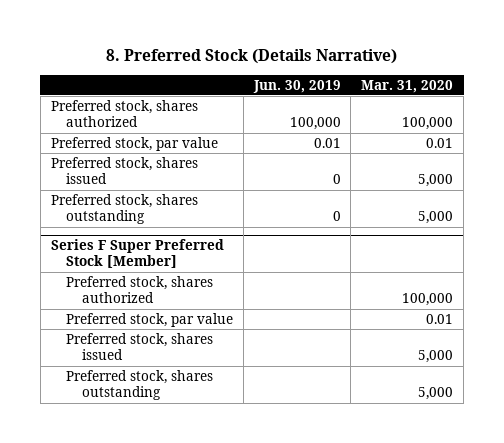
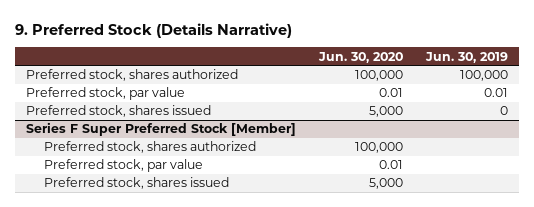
- 8. Preferred Stock (Details Narrative)
+ 9. Preferred Stock (Details Narrative)
- | Jun. 30, 2019 | Mar. 31, 2020
+ | Jun. 30, 2020 | Jun. 30, 2019
- Preferred stock, shares outstanding | 0 | 5,000
@ Series F Super Preferred Stock [Member]
- Preferred stock, shares outstanding | | 5,000

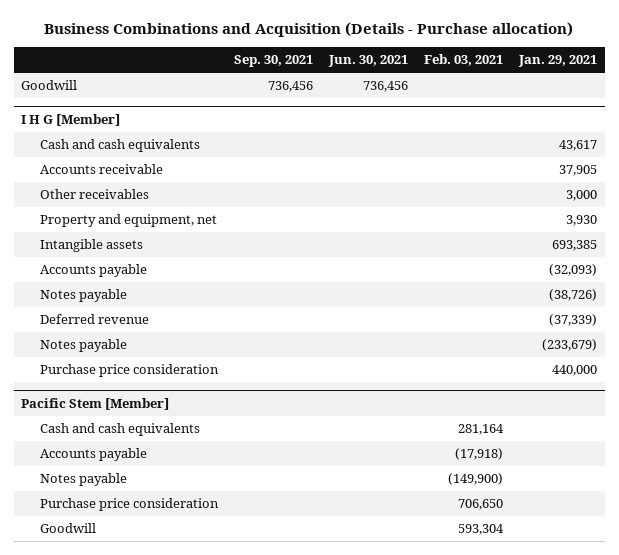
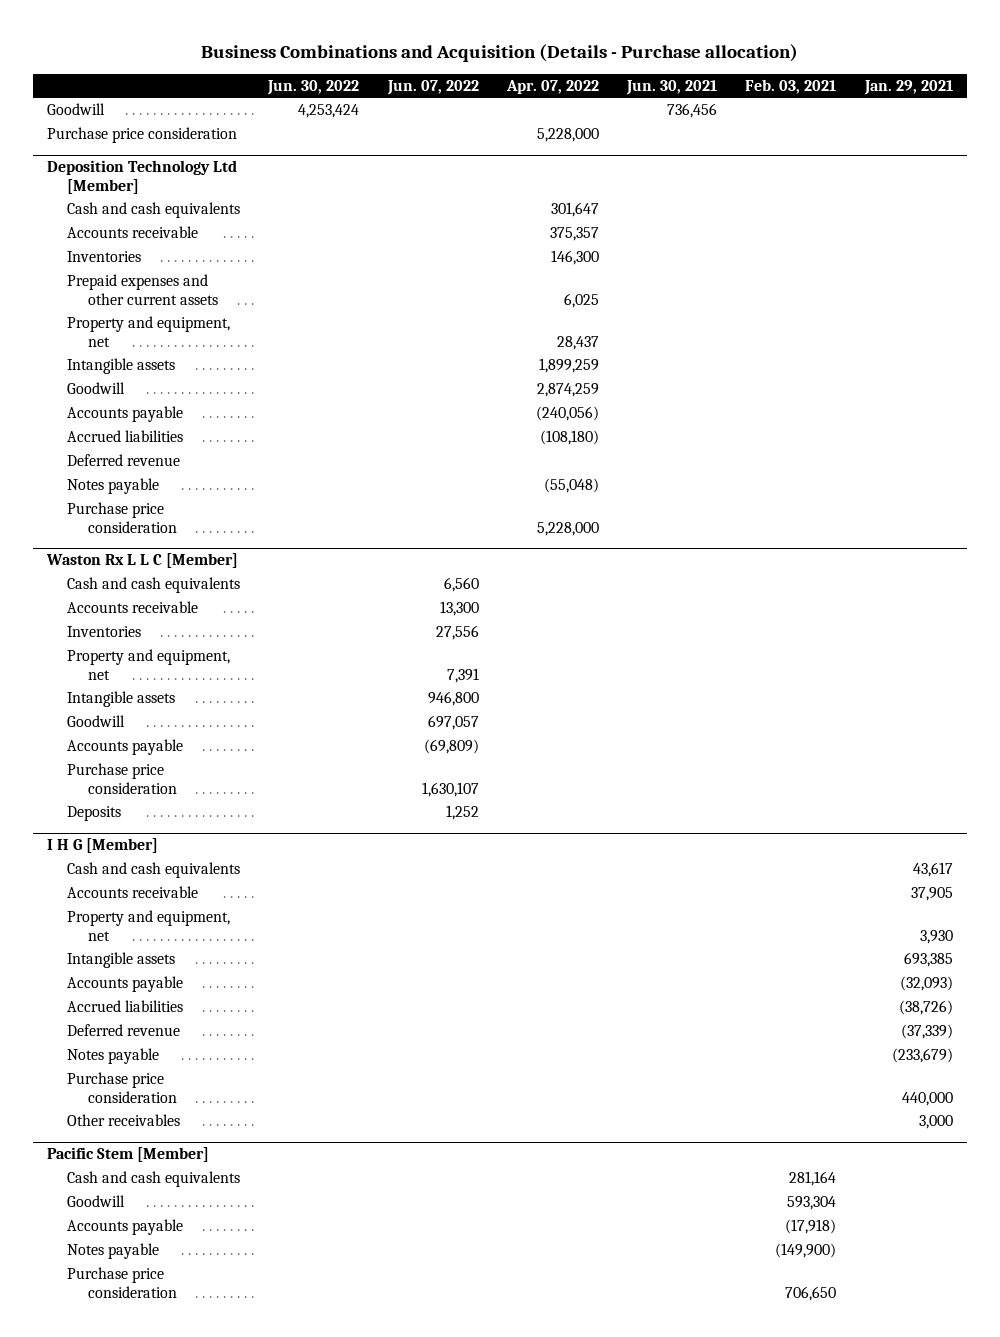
- | Sep. 30, 2021 | Jun. 30, 2021 | Feb. 03, 2021 | Jan. 29, 2021
+ | Jun. 30, 2022 | Jun. 07, 2022 | Apr. 07, 2022 | Jun. 30, 2021 | Feb. 03, 2021 | Jan. 29, 2021
+ Purchase price consideration | | | 5,228,000 | | |
+ Deposition Technology Ltd [Member]
+ Cash and cash equivalents | | | 301,647 | | |
+ Accounts receivable | | | 375,357 | | |
+ Inventories | | | 146,300 | | |
+ Prepaid expenses and other current assets | | | 6,025 | | |
+ Property and equipment, net | | | 28,437 | | |
+ Intangible assets | | | 1,899,259 | | |
+ Goodwill | | | 2,874,259 | | |
+ Accounts payable | | | (240,056) | | |
+ Accrued liabilities | | | (108,180) | | |
+ Deferred revenue
+ Notes payable | | | (55,048) | | |
+ Purchase price consideration | | | 5,228,000 | | |
+ Waston Rx L L C [Member]
+ Cash and cash equivalents | | 6,560 | | | |
+ Accounts receivable | | 13,300 | | | |
+ Inventories | | 27,556 | | | |
+ Property and equipment, net | | 7,391 | | | |
+ Intangible assets | | 946,800 | | | |
+ Goodwill | | 697,057 | | | |
+ Accounts payable | | (69,809) | | | |
+ Purchase price consideration | | 1,630,107 | | | |
+ Deposits | | 1,252 | | | |
@ I H G [Member]
- Notes payable | | | | (38,726)
+ Accrued liabilities | | | | | | (38,726)
moved down: Other receivables | | | | | | 3,000
@ Pacific Stem [Member]
moved up: Goodwill | | | | | 593,304 |

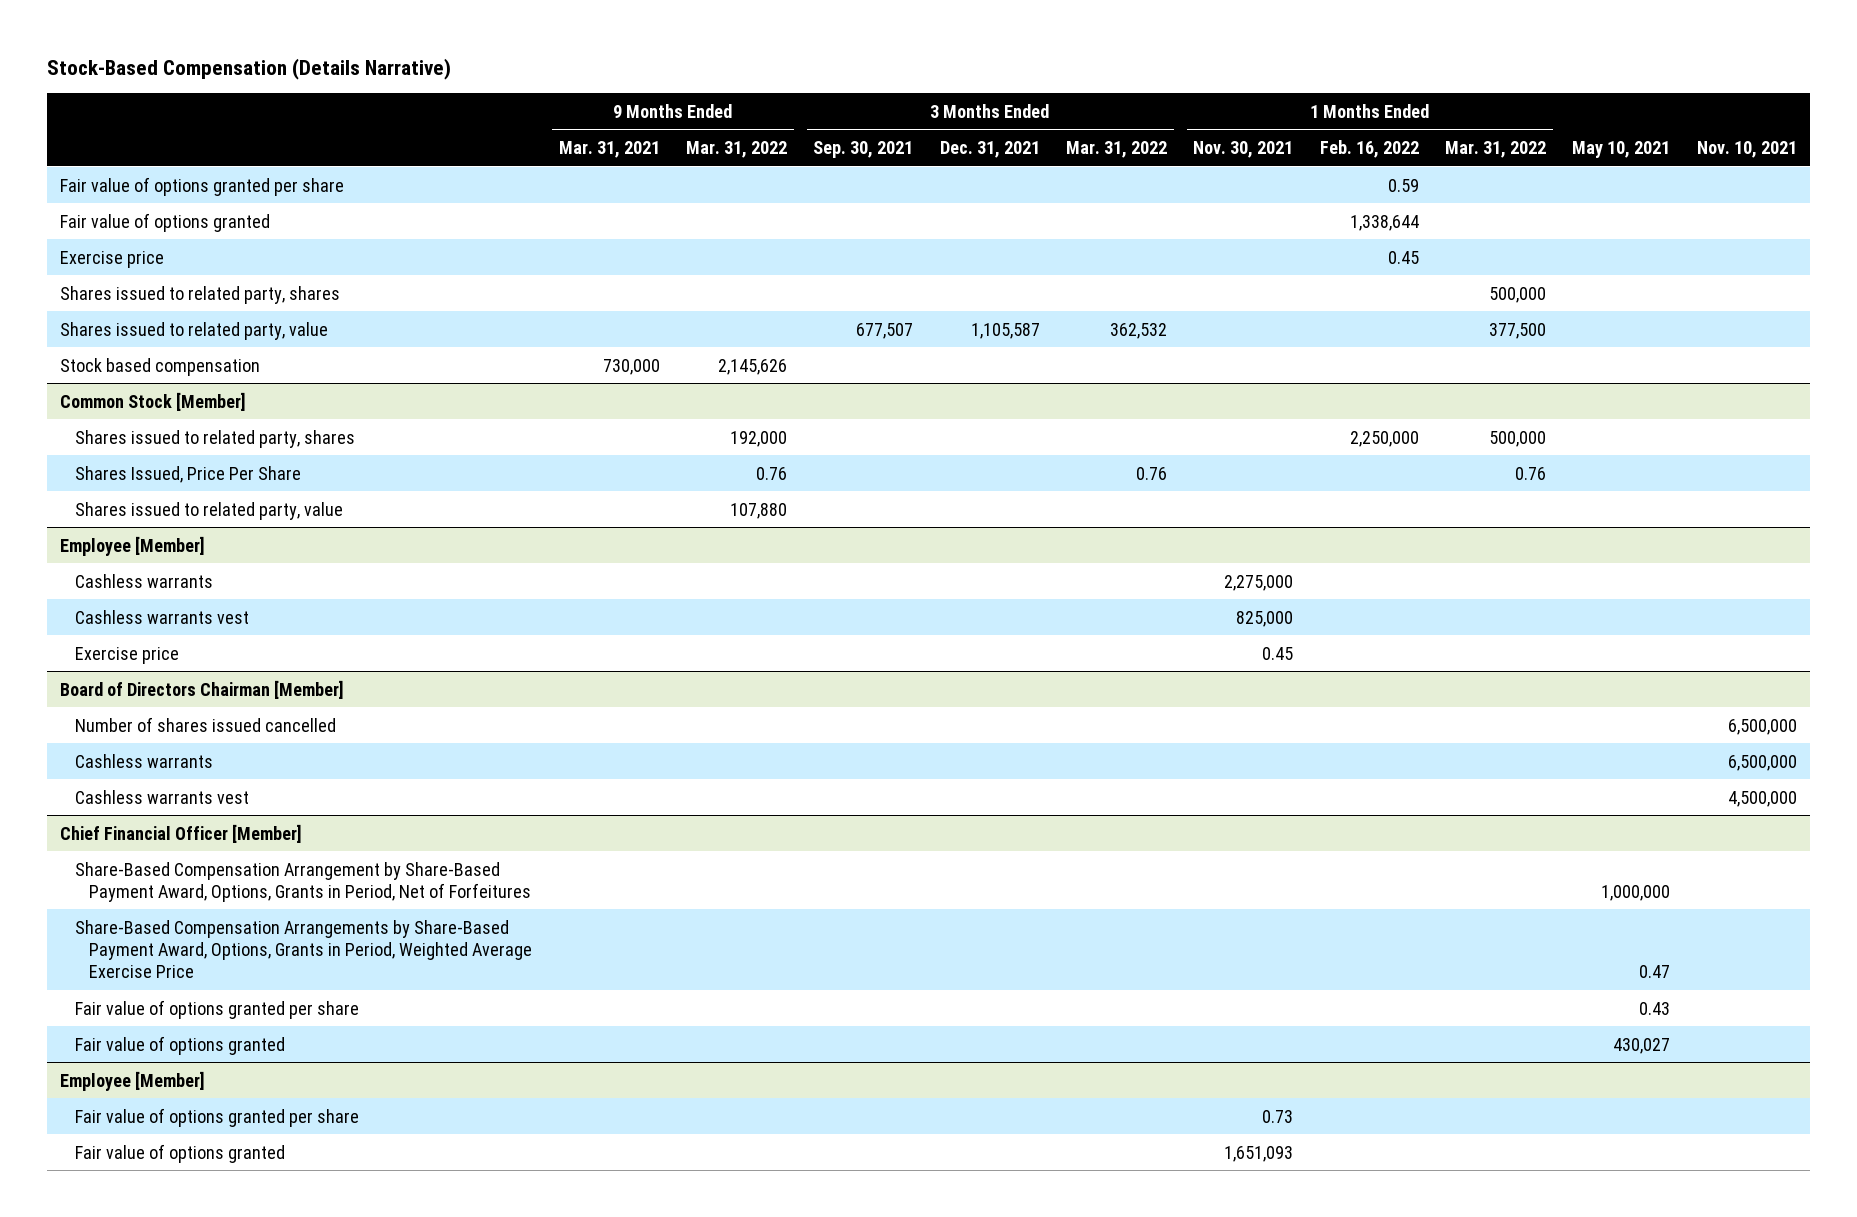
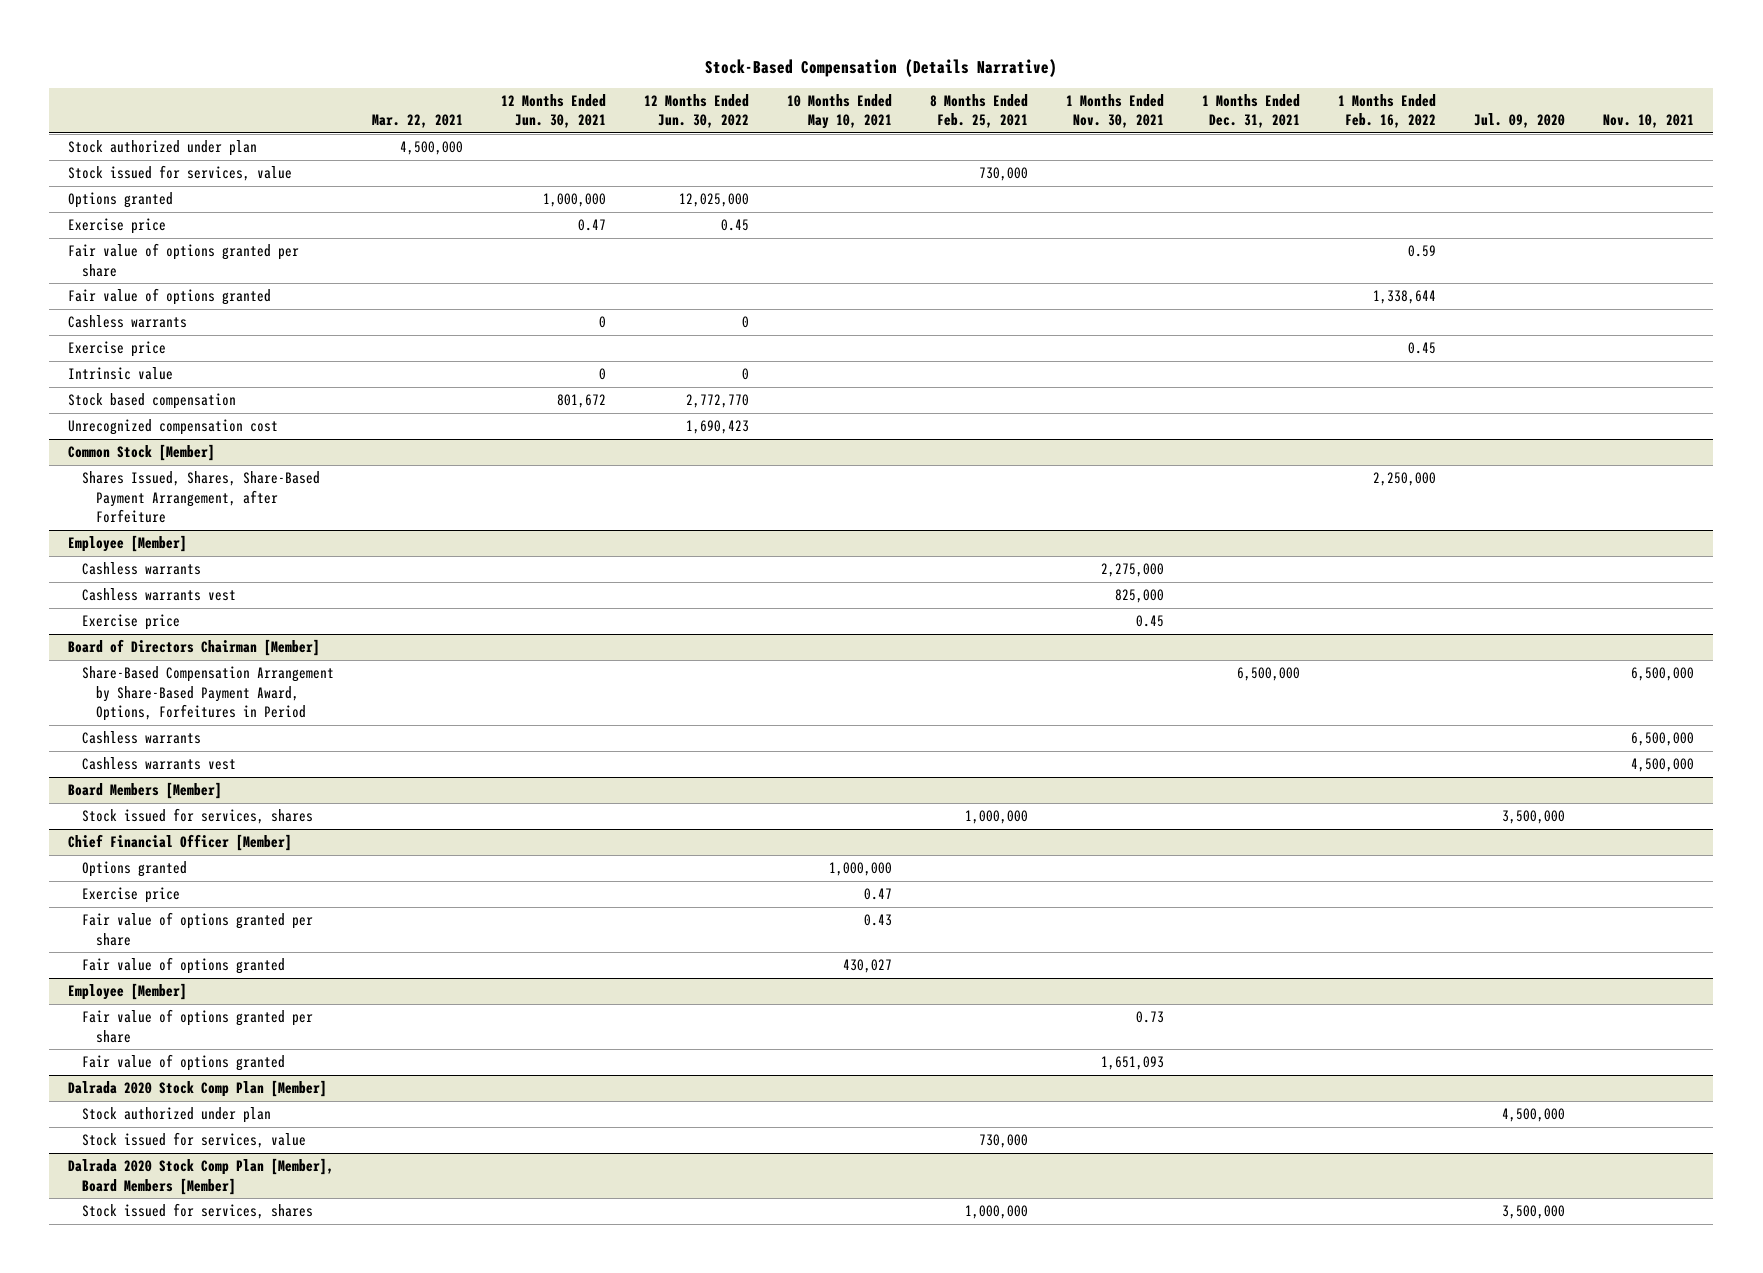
- | 9 Months Ended Mar. 31, 2021 | 9 Months Ended Mar. 31, 2022 | 3 Months Ended Sep. 30, 2021 | 3 Months Ended Dec. 31, 2021 | 3 Months Ended Mar. 31, 2022 | 1 Months Ended Nov. 30, 2021 | 1 Months Ended Feb. 16, 2022 | 1 Months Ended Mar. 31, 2022 | May 10, 2021 | Nov. 10, 2021
+ | Mar. 22, 2021 | 12 Months Ended Jun. 30, 2021 | 12 Months Ended Jun. 30, 2022 | 10 Months Ended May 10, 2021 | 8 Months Ended Feb. 25, 2021 | 1 Months Ended Nov. 30, 2021 | 1 Months Ended Dec. 31, 2021 | 1 Months Ended Feb. 16, 2022 | Jul. 09, 2020 | Nov. 10, 2021
+ Stock authorized under plan | 4,500,000 | | | | | | | | |
+ Stock issued for services, value | | | | | 730,000 | | | | |
+ Options granted | | 1,000,000 | 12,025,000 | | | | | | |
+ Exercise price | | 0.47 | 0.45 | | | | | | |
+ Cashless warrants | | 0 | 0 | | | | | | |
- Shares issued to related party, shares | | | | | | | | 500,000 | |
- Shares issued to related party, value | | | 677,507 | 1,105,587 | 362,532 | | | 377,500 | |
+ Intrinsic value | | 0 | 0 | | | | | | |
+ Unrecognized compensation cost | | | 1,690,423 | | | | | | |
@ Common Stock [Member]
- Shares issued to related party, shares | | 192,000 | | | | | 2,250,000 | 500,000 | |
- Shares Issued, Price Per Share | | 0.76 | | | 0.76 | | | 0.76 | |
- Shares issued to related party, value | | 107,880 | | | | | | | |
+ Shares Issued, Shares, Share-Based Payment Arrangement, after Forfeiture | | | | | | | | 2,250,000 | |
@ Board of Directors Chairman [Member]
- Number of shares issued cancelled | | | | | | | | | | 6,500,000
+ Share-Based Compensation Arrangement by Share-Based Payment Award, Options, Forfeitures in Period | | | | | | | 6,500,000 | | | 6,500,000
+ Board Members [Member]
+ Stock issued for services, shares | | | | | 1,000,000 | | | | 3,500,000 |
@ Chief Financial Officer [Member]
- Share-Based Compensation Arrangement by Share-Based Payment Award, Options, Grants in Period, Net of Forfeitures | | | | | | | | | 1,000,000 |
- Share-Based Compensation Arrangements by Share-Based Payment Award, Options, Grants in Period, Weighted Average Exercise Price | | | | | | | | | 0.47 |
+ Options granted | | | | 1,000,000 | | | | | |
+ Exercise price | | | | 0.47 | | | | | |
+ Dalrada 2020 Stock Comp Plan [Member]
+ Stock authorized under plan | | | | | | | | | 4,500,000 |
+ Stock issued for services, value | | | | | 730,000 | | | | |
+ Dalrada 2020 Stock Comp Plan [Member], Board Members [Member]
+ Stock issued for services, shares | | | | | 1,000,000 | | | | 3,500,000 |

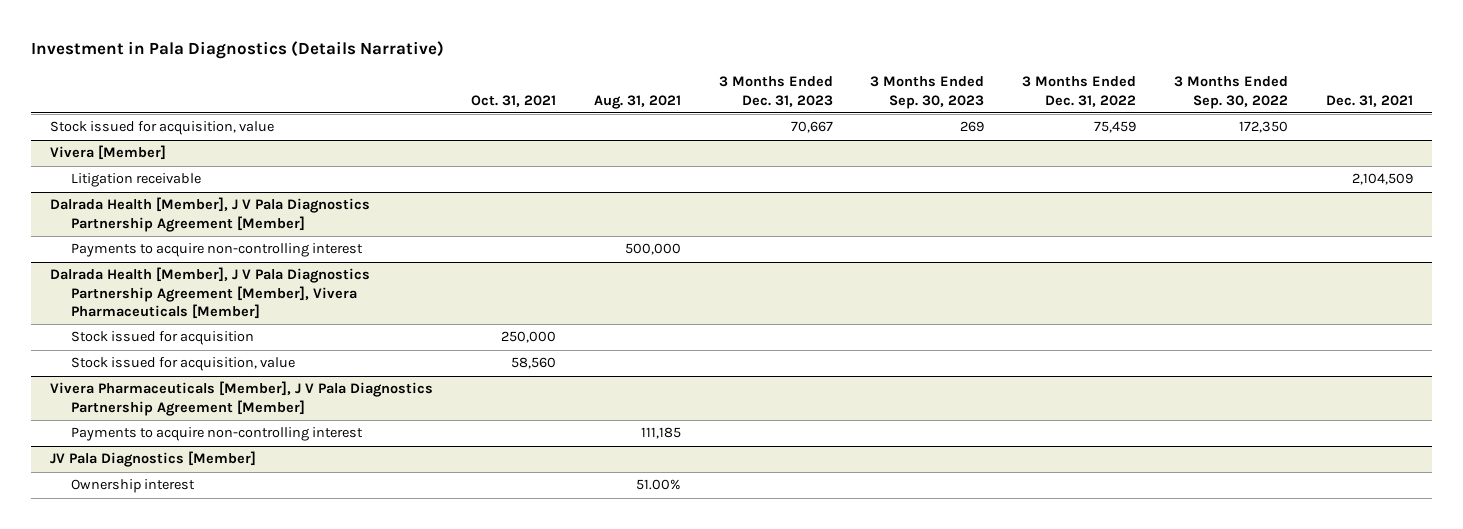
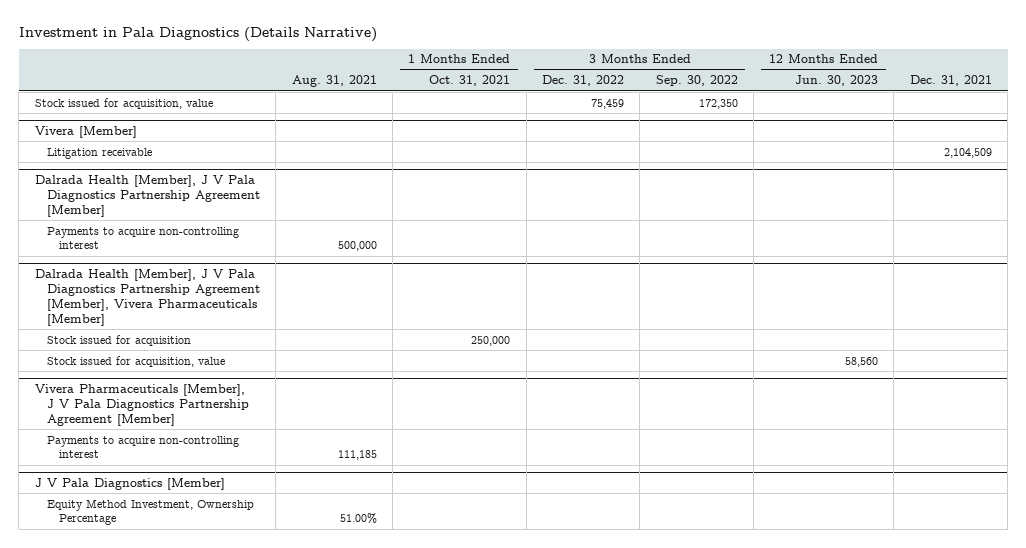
- | Oct. 31, 2021 | Aug. 31, 2021 | 3 Months Ended Dec. 31, 2023 | 3 Months Ended Sep. 30, 2023 | 3 Months Ended Dec. 31, 2022 | 3 Months Ended Sep. 30, 2022 | Dec. 31, 2021
+ | Aug. 31, 2021 | 1 Months Ended Oct. 31, 2021 | 3 Months Ended Dec. 31, 2022 | 3 Months Ended Sep. 30, 2022 | 12 Months Ended Jun. 30, 2023 | Dec. 31, 2021
- JV Pala Diagnostics [Member]
- Ownership interest | | 51.00% | | | | |
+ J V Pala Diagnostics [Member]
+ Equity Method Investment, Ownership Percentage | 51.00% | | | | |

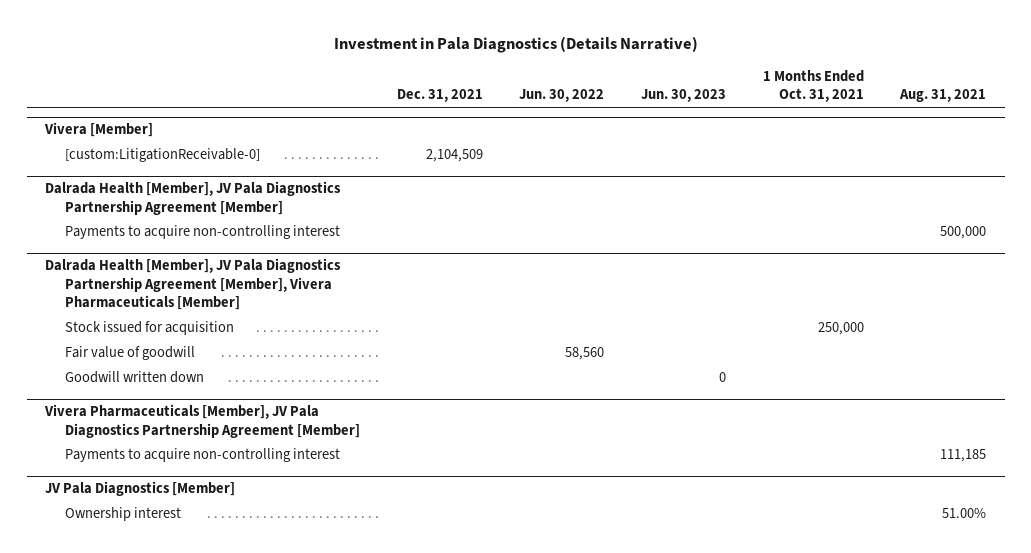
- | Aug. 31, 2021 | 1 Months Ended Oct. 31, 2021 | 3 Months Ended Dec. 31, 2022 | 3 Months Ended Sep. 30, 2022 | 12 Months Ended Jun. 30, 2023 | Dec. 31, 2021
+ | Dec. 31, 2021 | Jun. 30, 2022 | Jun. 30, 2023 | 1 Months Ended Oct. 31, 2021 | Aug. 31, 2021
- Stock issued for acquisition, value | | | 75,459 | 172,350 | |
@ Vivera [Member]
- Litigation receivable | | | | | | 2,104,509
- Dalrada Health [Member], J V Pala Diagnostics Partnership Agreement [Member]
@ Vivera [Member]
+ [custom:LitigationReceivable-0] | 2,104,509 | | | |
+ Dalrada Health [Member], JV Pala Diagnostics Partnership Agreement [Member]
- Dalrada Health [Member], J V Pala Diagnostics Partnership Agreement [Member], Vivera Pharmaceuticals [Member]
+ Dalrada Health [Member], JV Pala Diagnostics Partnership Agreement [Member], Vivera Pharmaceuticals [Member]
- Stock issued for acquisition, value | | | | | 58,560 |
- Vivera Pharmaceuticals [Member], J V Pala Diagnostics Partnership Agreement [Member]
+ Fair value of goodwill | | 58,560 | | |
+ Goodwill written down | | | 0 | |
+ Vivera Pharmaceuticals [Member], JV Pala Diagnostics Partnership Agreement [Member]
- J V Pala Diagnostics [Member]
- Equity Method Investment, Ownership Percentage | 51.00% | | | | |
+ JV Pala Diagnostics [Member]
+ Ownership interest | | | | | 51.00%

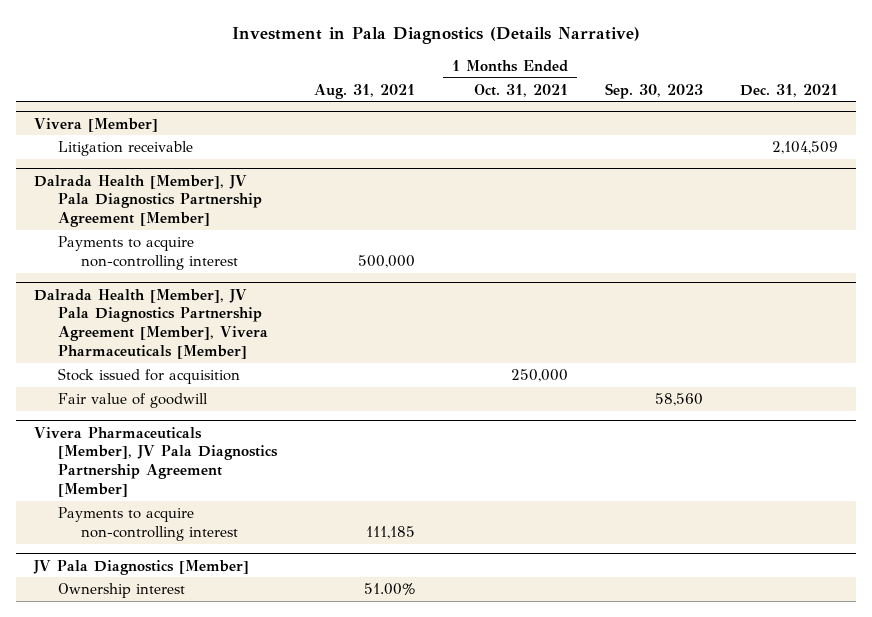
- | Dec. 31, 2021 | Jun. 30, 2022 | Jun. 30, 2023 | 1 Months Ended Oct. 31, 2021 | Aug. 31, 2021
+ | Aug. 31, 2021 | 1 Months Ended Oct. 31, 2021 | Sep. 30, 2023 | Dec. 31, 2021
@ Vivera [Member]
- [custom:LitigationReceivable-0] | 2,104,509 | | | |
+ Litigation receivable | | | | 2,104,509
@ Dalrada Health [Member], JV Pala Diagnostics Partnership Agreement [Member], Vivera Pharmaceuticals [Member]
- Goodwill written down | | | 0 | |

